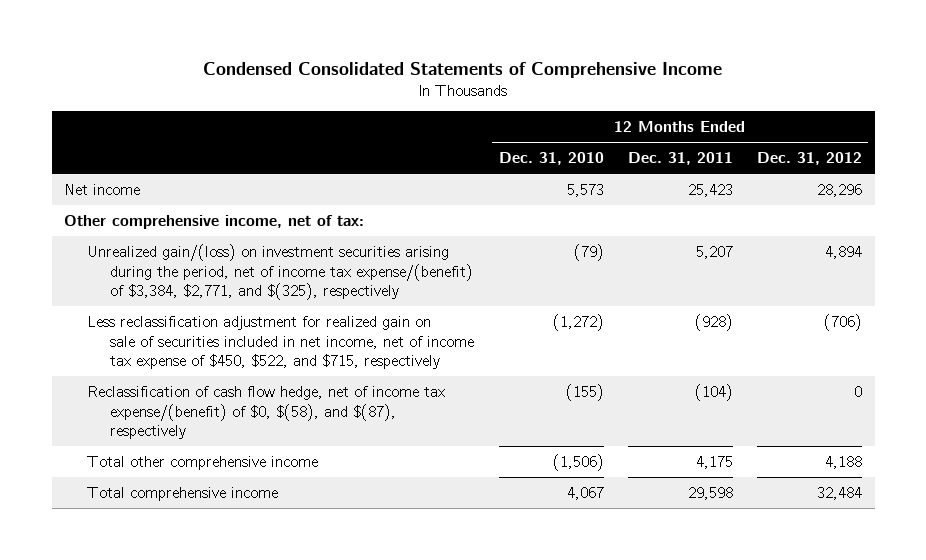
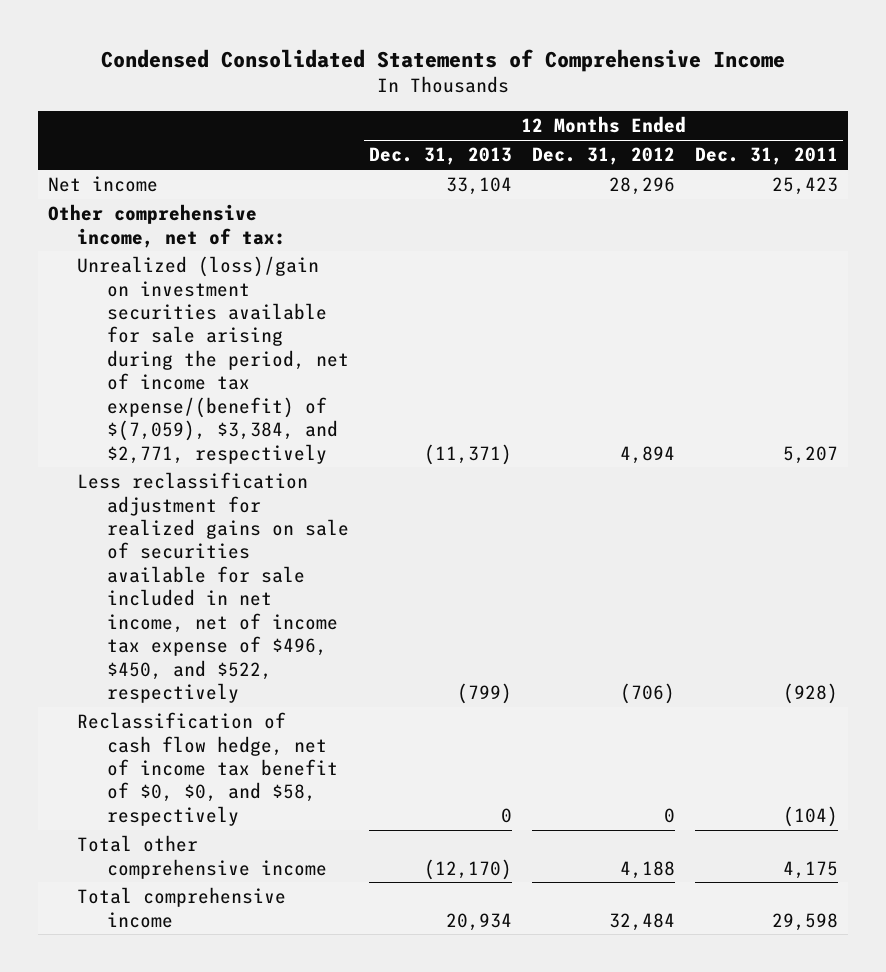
- | 12 Months Ended Dec. 31, 2010 | 12 Months Ended Dec. 31, 2011 | 12 Months Ended Dec. 31, 2012
+ | 12 Months Ended Dec. 31, 2013 | 12 Months Ended Dec. 31, 2012 | 12 Months Ended Dec. 31, 2011
- Unrealized gain/(loss) on investment securities arising during the period, net of income tax expense/(benefit) of $3,384, $2,771, and $(325), respectively | (79) | 5,207 | 4,894
- Less reclassification adjustment for realized gain on sale of securities included in net income, net of income tax expense of $450, $522, and $715, respectively | (1,272) | (928) | (706)
- Reclassification of cash flow hedge, net of income tax expense/(benefit) of $0, $(58), and $(87), respectively | (155) | (104) | 0
+ Unrealized (loss)/gain on investment securities available for sale arising during the period, net of income tax expense/(benefit) of $(7,059), $3,384, and $2,771, respectively | (11,371) | 4,894 | 5,207
+ Less reclassification adjustment for realized gains on sale of securities available for sale included in net income, net of income tax expense of $496, $450, and $522, respectively | (799) | (706) | (928)
+ Reclassification of cash flow hedge, net of income tax benefit of $0, $0, and $58, respectively | 0 | 0 | (104)

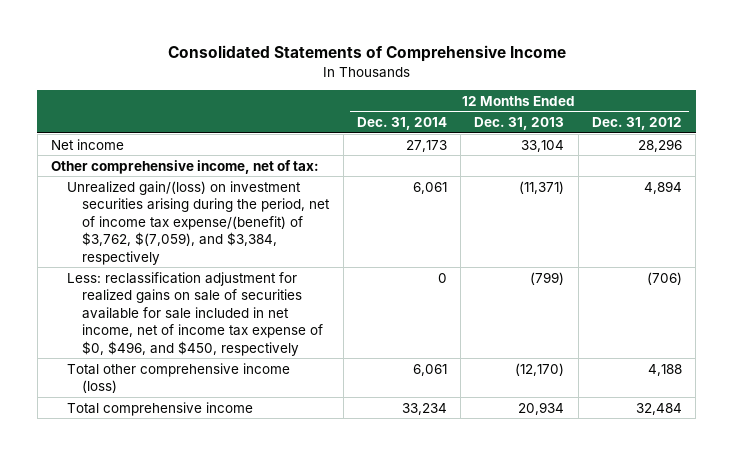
- Condensed Consolidated Statements of Comprehensive Income
+ Consolidated Statements of Comprehensive Income
- | 12 Months Ended Dec. 31, 2013 | 12 Months Ended Dec. 31, 2012 | 12 Months Ended Dec. 31, 2011
+ | 12 Months Ended Dec. 31, 2014 | 12 Months Ended Dec. 31, 2013 | 12 Months Ended Dec. 31, 2012
- Unrealized (loss)/gain on investment securities available for sale arising during the period, net of income tax expense/(benefit) of $(7,059), $3,384, and $2,771, respectively | (11,371) | 4,894 | 5,207
- Less reclassification adjustment for realized gains on sale of securities available for sale included in net income, net of income tax expense of $496, $450, and $522, respectively | (799) | (706) | (928)
- Reclassification of cash flow hedge, net of income tax benefit of $0, $0, and $58, respectively | 0 | 0 | (104)
- Total other comprehensive income | (12,170) | 4,188 | 4,175
+ Unrealized gain/(loss) on investment securities arising during the period, net of income tax expense/(benefit) of $3,762, $(7,059), and $3,384, respectively | 6,061 | (11,371) | 4,894
+ Less: reclassification adjustment for realized gains on sale of securities available for sale included in net income, net of income tax expense of $0, $496, and $450, respectively | 0 | (799) | (706)
+ Total other comprehensive income (loss) | 6,061 | (12,170) | 4,188

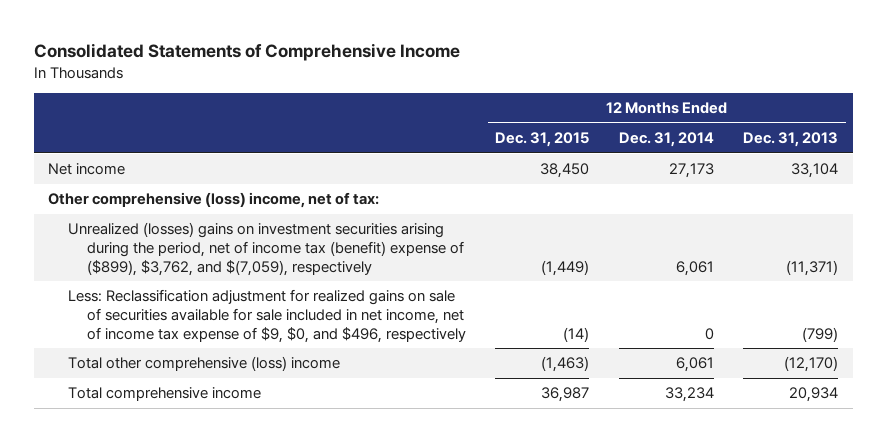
- | 12 Months Ended Dec. 31, 2014 | 12 Months Ended Dec. 31, 2013 | 12 Months Ended Dec. 31, 2012
+ | 12 Months Ended Dec. 31, 2015 | 12 Months Ended Dec. 31, 2014 | 12 Months Ended Dec. 31, 2013
- Other comprehensive income, net of tax:
- Unrealized gain/(loss) on investment securities arising during the period, net of income tax expense/(benefit) of $3,762, $(7,059), and $3,384, respectively | 6,061 | (11,371) | 4,894
- Less: reclassification adjustment for realized gains on sale of securities available for sale included in net income, net of income tax expense of $0, $496, and $450, respectively | 0 | (799) | (706)
- Total other comprehensive income (loss) | 6,061 | (12,170) | 4,188
+ Other comprehensive (loss) income, net of tax:
+ Unrealized (losses) gains on investment securities arising during the period, net of income tax (benefit) expense of ($899), $3,762, and $(7,059), respectively | (1,449) | 6,061 | (11,371)
+ Less: Reclassification adjustment for realized gains on sale of securities available for sale included in net income, net of income tax expense of $9, $0, and $496, respectively | (14) | 0 | (799)
+ Total other comprehensive (loss) income | (1,463) | 6,061 | (12,170)

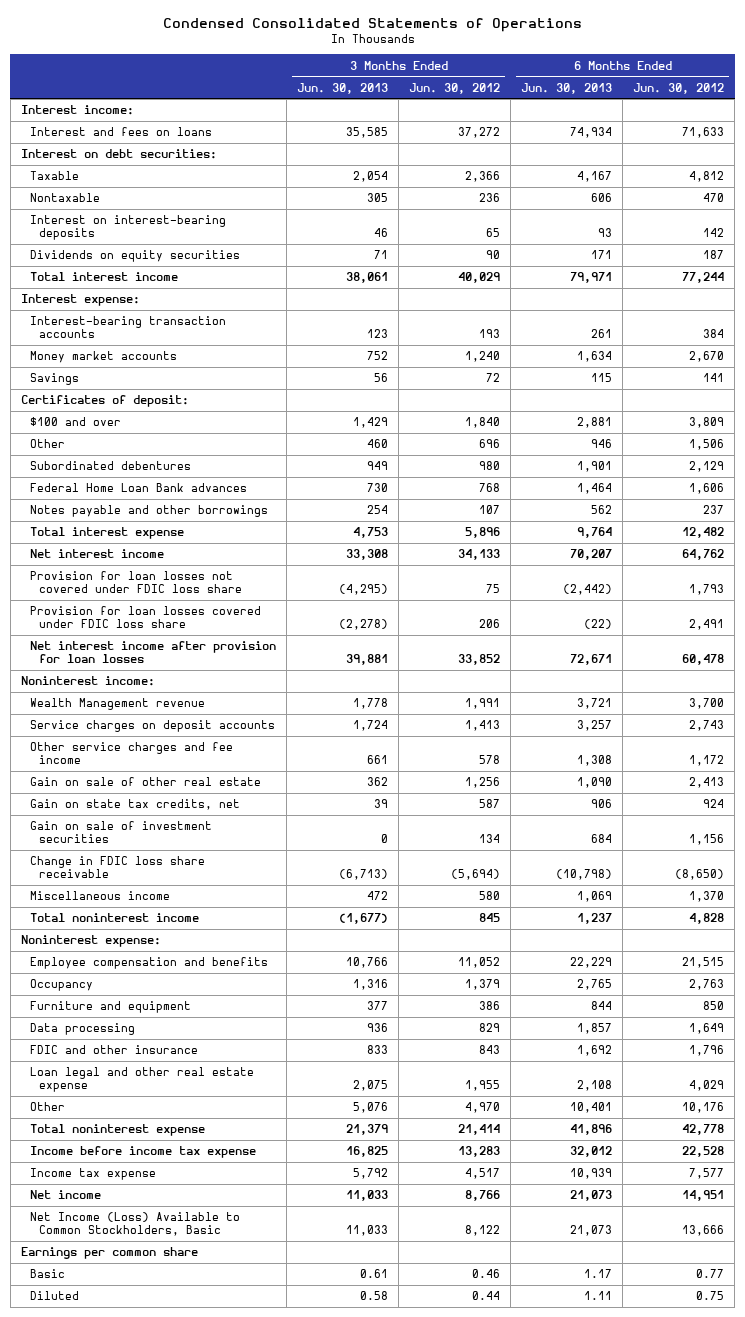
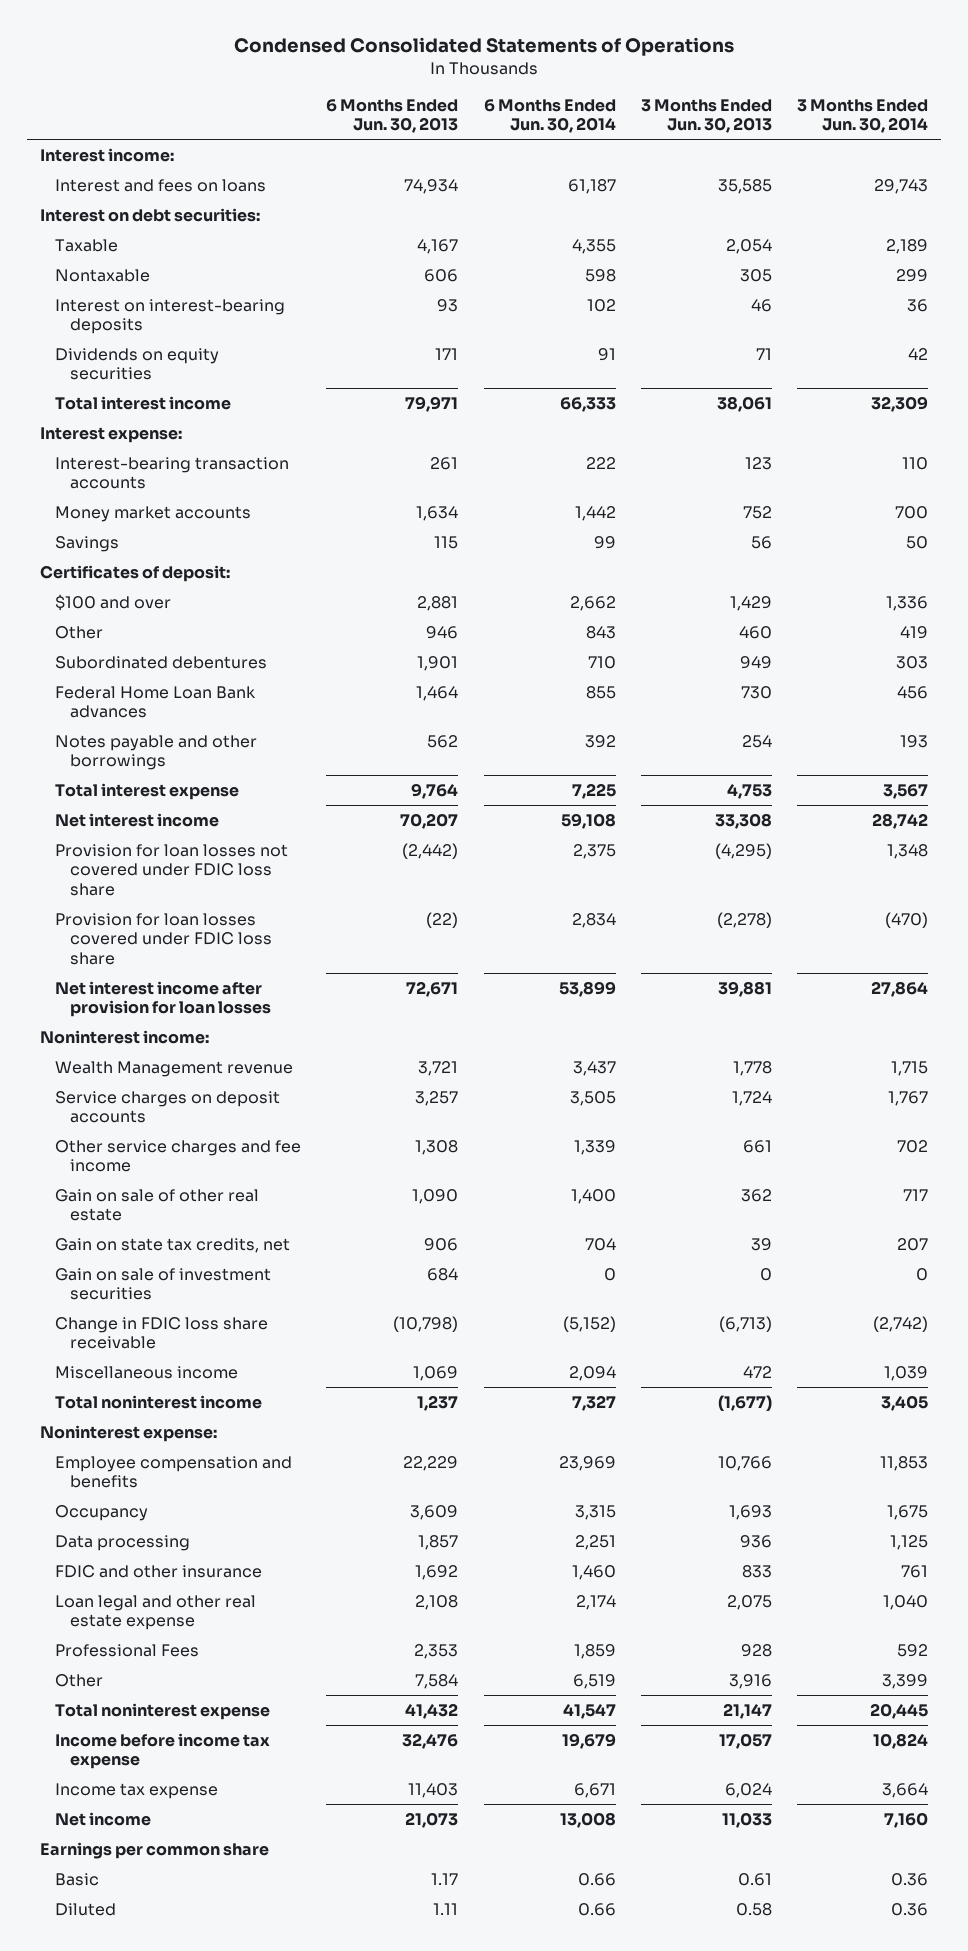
- | 3 Months Ended Jun. 30, 2013 | 3 Months Ended Jun. 30, 2012 | 6 Months Ended Jun. 30, 2013 | 6 Months Ended Jun. 30, 2012
+ | 6 Months Ended Jun. 30, 2013 | 6 Months Ended Jun. 30, 2014 | 3 Months Ended Jun. 30, 2013 | 3 Months Ended Jun. 30, 2014
- Occupancy | 1,316 | 1,379 | 2,765 | 2,763
- Furniture and equipment | 377 | 386 | 844 | 850
+ Occupancy | 3,609 | 3,315 | 1,693 | 1,675
- Other | 5,076 | 4,970 | 10,401 | 10,176
- Total noninterest expense | 21,379 | 21,414 | 41,896 | 42,778
- Income before income tax expense | 16,825 | 13,283 | 32,012 | 22,528
- Income tax expense | 5,792 | 4,517 | 10,939 | 7,577
+ Professional Fees | 2,353 | 1,859 | 928 | 592
+ Other | 7,584 | 6,519 | 3,916 | 3,399
+ Total noninterest expense | 41,432 | 41,547 | 21,147 | 20,445
+ Income before income tax expense | 32,476 | 19,679 | 17,057 | 10,824
+ Income tax expense | 11,403 | 6,671 | 6,024 | 3,664
- Net Income (Loss) Available to Common Stockholders, Basic | 11,033 | 8,122 | 21,073 | 13,666

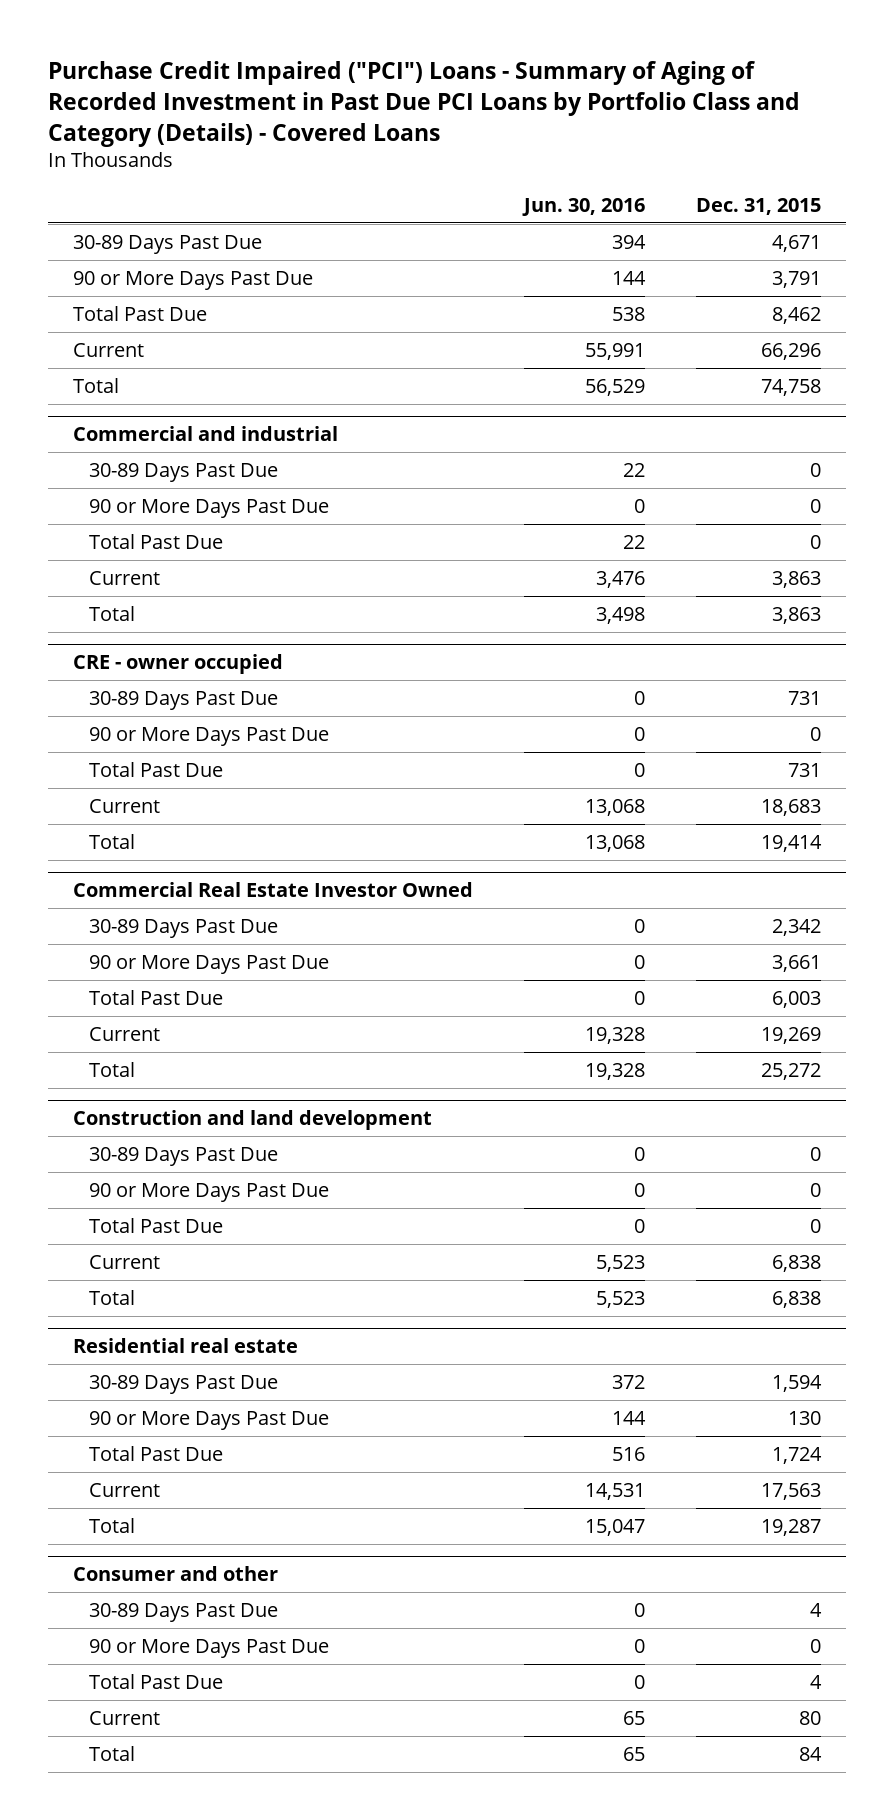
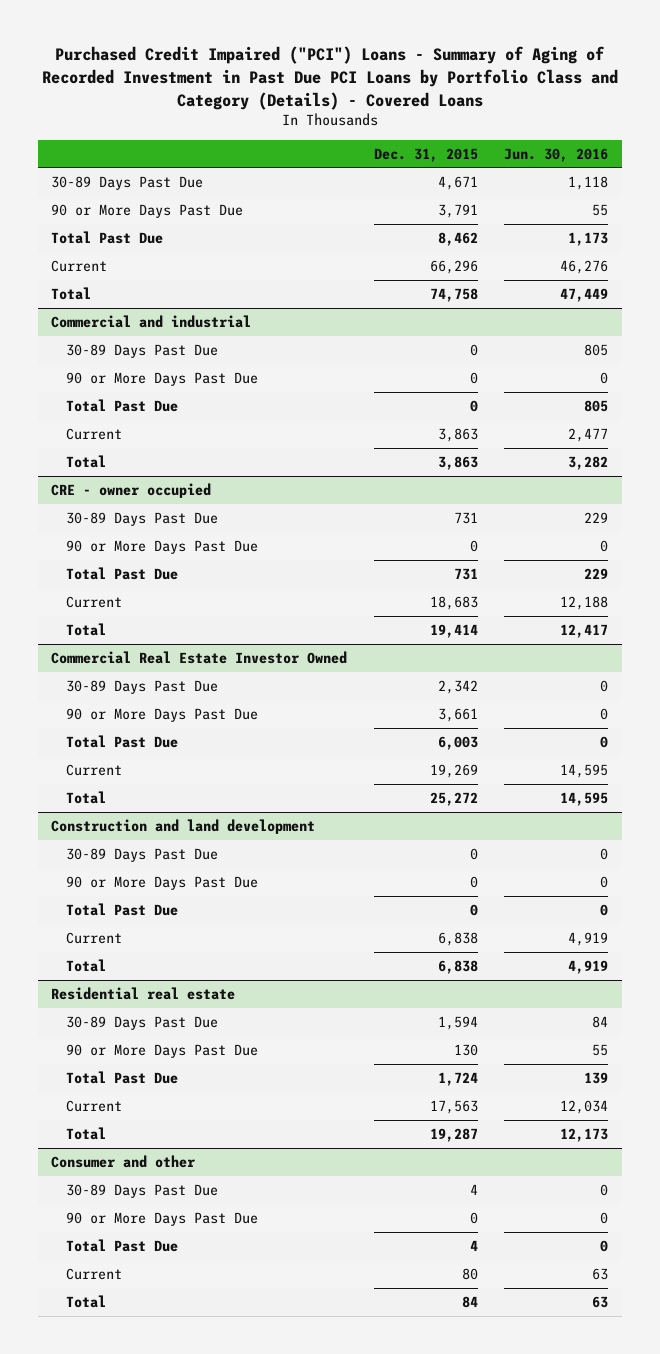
- Purchase Credit Impaired ("PCI") Loans - Summary of Aging of Recorded Investment in Past Due PCI Loans by Portfolio Class and Category (Details) - Covered Loans
+ Purchased Credit Impaired ("PCI") Loans - Summary of Aging of Recorded Investment in Past Due PCI Loans by Portfolio Class and Category (Details) - Covered Loans
- | Jun. 30, 2016 | Dec. 31, 2015
+ | Dec. 31, 2015 | Jun. 30, 2016
- 30-89 Days Past Due | 394 | 4,671
- 90 or More Days Past Due | 144 | 3,791
- Total Past Due | 538 | 8,462
- Current | 55,991 | 66,296
- Total | 56,529 | 74,758
+ 30-89 Days Past Due | 4,671 | 1,118
+ 90 or More Days Past Due | 3,791 | 55
+ Total Past Due | 8,462 | 1,173
+ Current | 66,296 | 46,276
+ Total | 74,758 | 47,449
@ Commercial and industrial
- 30-89 Days Past Due | 22 | 0
+ 30-89 Days Past Due | 0 | 805
- Total Past Due | 22 | 0
- Current | 3,476 | 3,863
- Total | 3,498 | 3,863
+ Total Past Due | 0 | 805
+ Current | 3,863 | 2,477
+ Total | 3,863 | 3,282
@ CRE - owner occupied
- 30-89 Days Past Due | 0 | 731
+ 30-89 Days Past Due | 731 | 229
- Total Past Due | 0 | 731
- Current | 13,068 | 18,683
- Total | 13,068 | 19,414
+ Total Past Due | 731 | 229
+ Current | 18,683 | 12,188
+ Total | 19,414 | 12,417
@ Commercial Real Estate Investor Owned
- Current | 19,328 | 19,269
- Total | 19,328 | 25,272
+ Current | 19,269 | 14,595
+ Total | 25,272 | 14,595
@ Construction and land development
- Current | 5,523 | 6,838
- Total | 5,523 | 6,838
+ Current | 6,838 | 4,919
+ Total | 6,838 | 4,919
@ Residential real estate
- 30-89 Days Past Due | 372 | 1,594
- 90 or More Days Past Due | 144 | 130
- Total Past Due | 516 | 1,724
- Current | 14,531 | 17,563
- Total | 15,047 | 19,287
+ 30-89 Days Past Due | 1,594 | 84
+ 90 or More Days Past Due | 130 | 55
+ Total Past Due | 1,724 | 139
+ Current | 17,563 | 12,034
+ Total | 19,287 | 12,173
@ Consumer and other
- Current | 65 | 80
- Total | 65 | 84
+ Current | 80 | 63
+ Total | 84 | 63

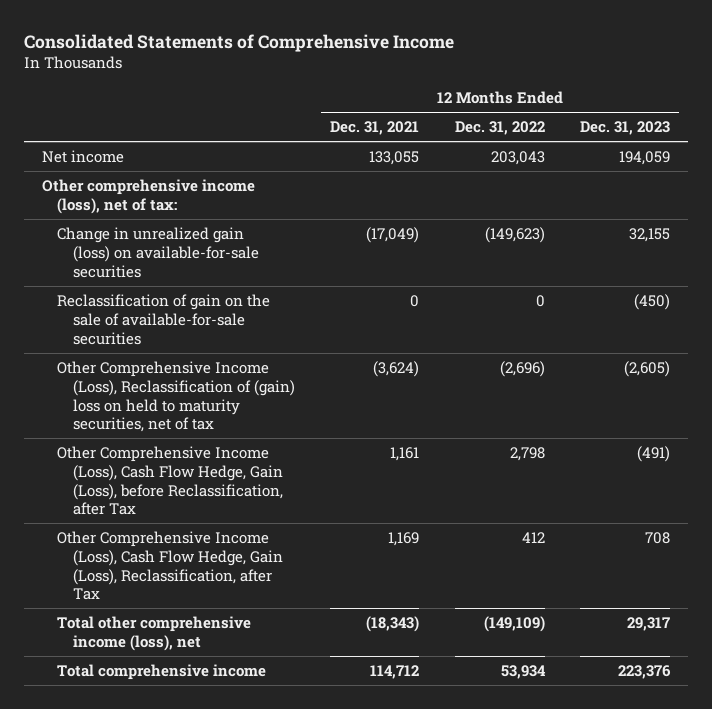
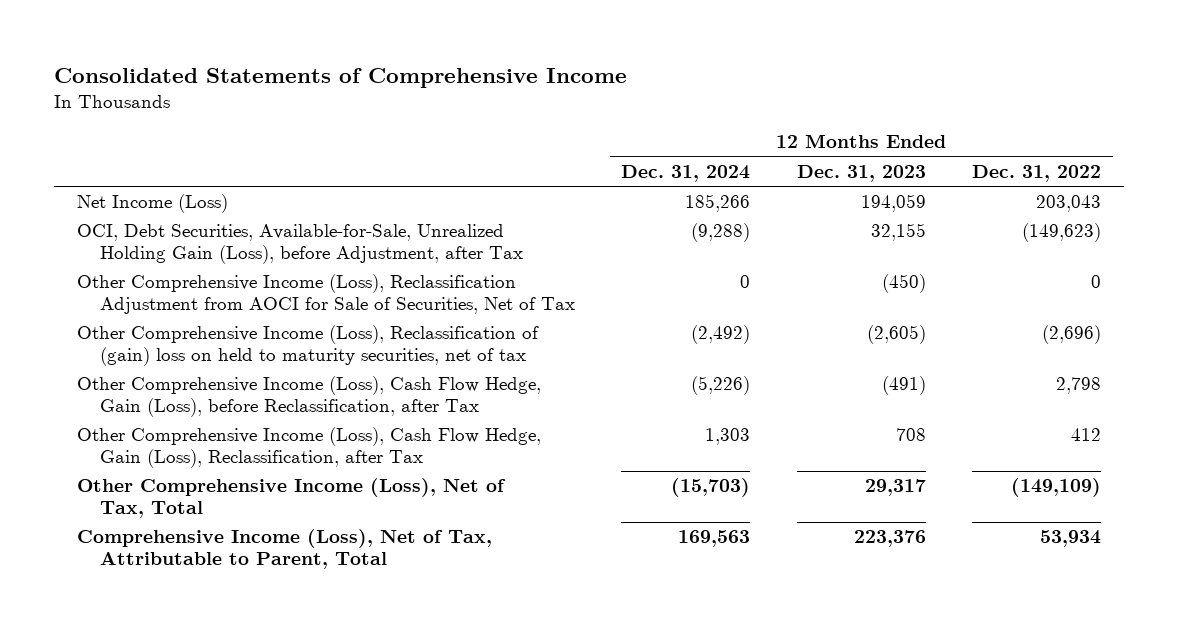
- | 12 Months Ended Dec. 31, 2021 | 12 Months Ended Dec. 31, 2022 | 12 Months Ended Dec. 31, 2023
+ | 12 Months Ended Dec. 31, 2024 | 12 Months Ended Dec. 31, 2023 | 12 Months Ended Dec. 31, 2022
- Net income | 133,055 | 203,043 | 194,059
- Other comprehensive income (loss), net of tax:
- Change in unrealized gain (loss) on available-for-sale securities | (17,049) | (149,623) | 32,155
- Reclassification of gain on the sale of available-for-sale securities | 0 | 0 | (450)
+ Net Income (Loss) | 185,266 | 194,059 | 203,043
+ OCI, Debt Securities, Available-for-Sale, Unrealized Holding Gain (Loss), before Adjustment, after Tax | (9,288) | 32,155 | (149,623)
+ Other Comprehensive Income (Loss), Reclassification Adjustment from AOCI for Sale of Securities, Net of Tax | 0 | (450) | 0
- Total other comprehensive income (loss), net | (18,343) | (149,109) | 29,317
- Total comprehensive income | 114,712 | 53,934 | 223,376
+ Other Comprehensive Income (Loss), Net of Tax, Total | (15,703) | 29,317 | (149,109)
+ Comprehensive Income (Loss), Net of Tax, Attributable to Parent, Total | 169,563 | 223,376 | 53,934

